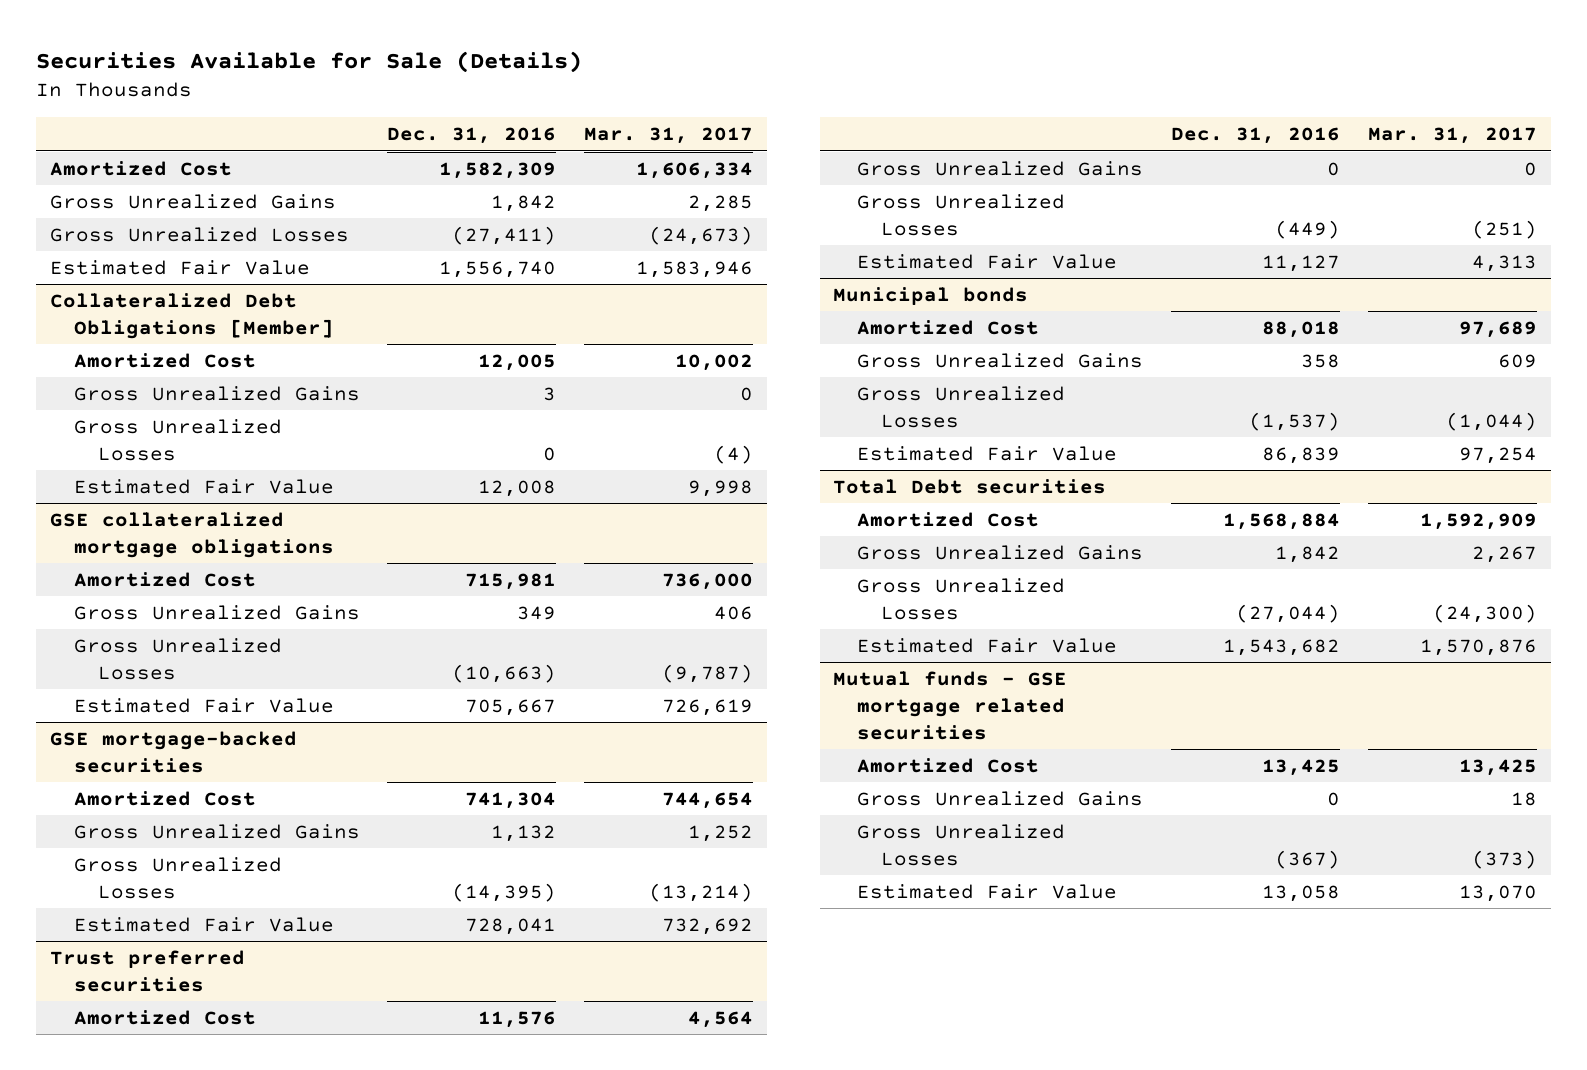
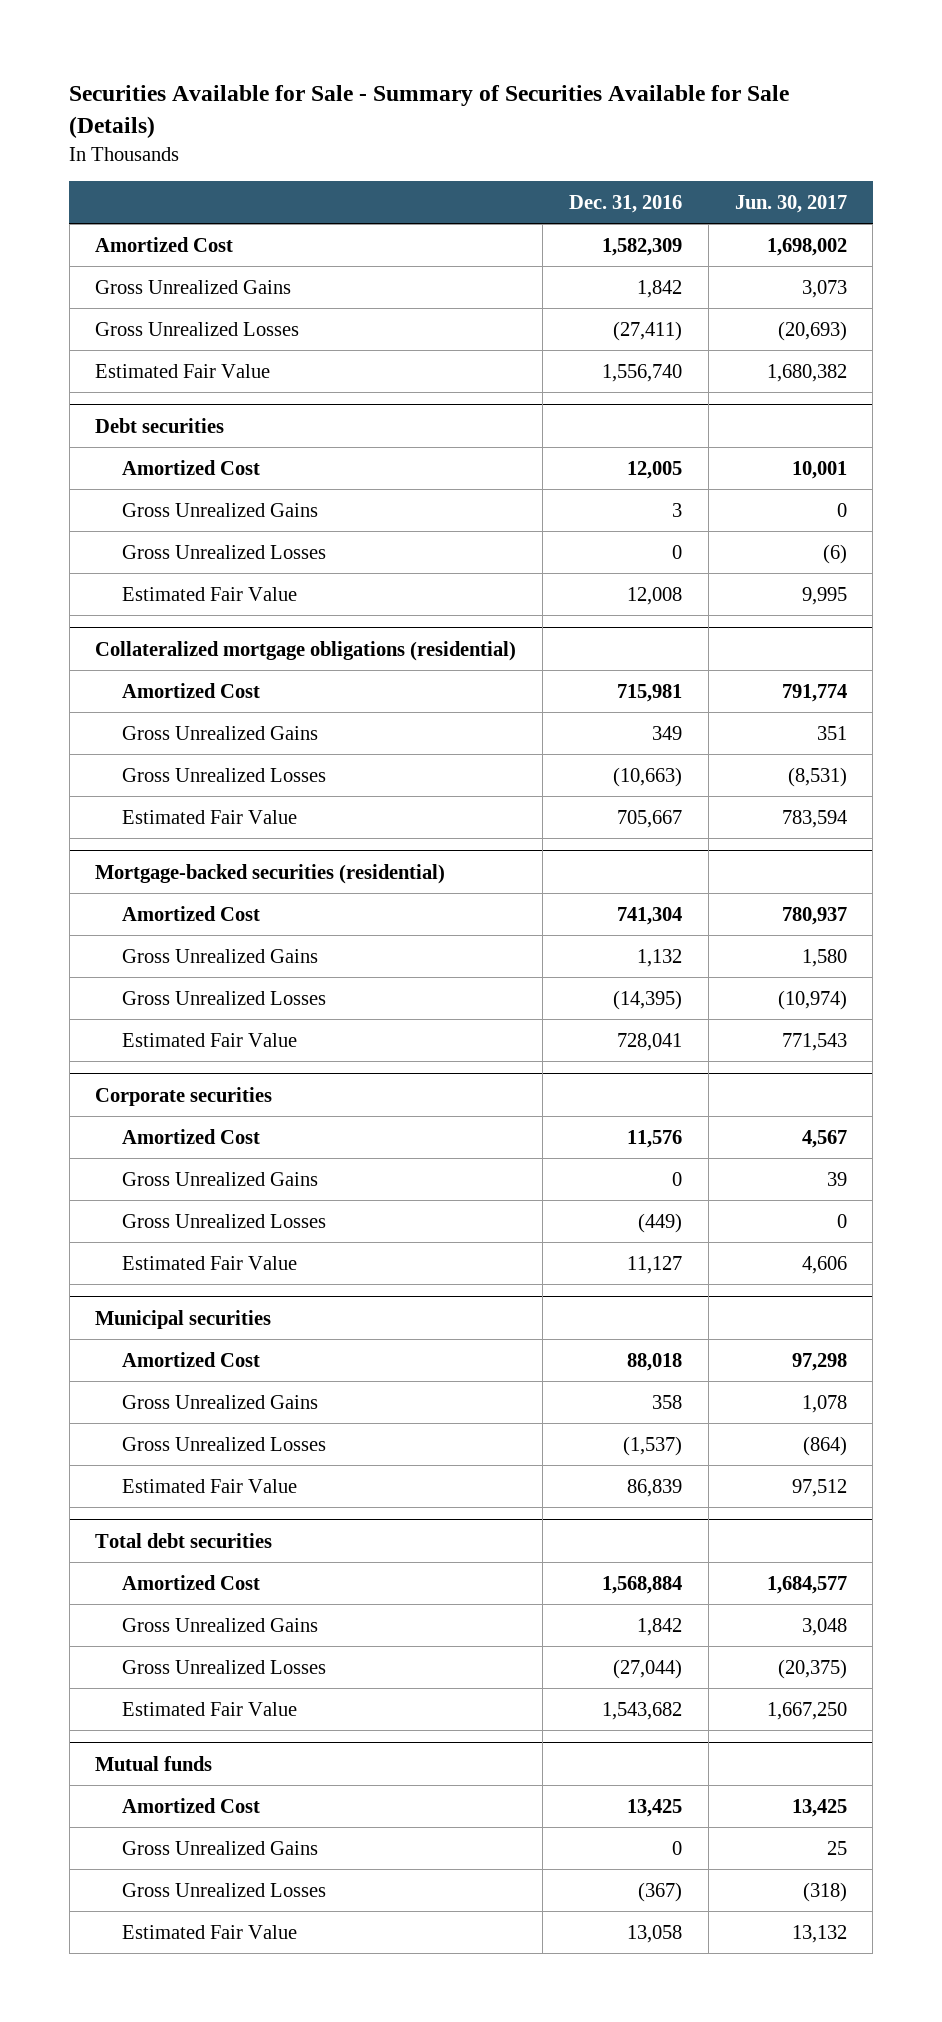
- Securities Available for Sale (Details)
+ Securities Available for Sale - Summary of Securities Available for Sale (Details)
- | Dec. 31, 2016 | Mar. 31, 2017
+ | Dec. 31, 2016 | Jun. 30, 2017
- Collateralized Debt Obligations [Member]
+ Debt securities
- GSE collateralized mortgage obligations
+ Collateralized mortgage obligations (residential)
- GSE mortgage-backed securities
+ Mortgage-backed securities (residential)
- Trust preferred securities
+ Corporate securities
- Municipal bonds
+ Municipal securities
- Total Debt securities
+ Total debt securities
- Mutual funds - GSE mortgage related securities
+ Mutual funds

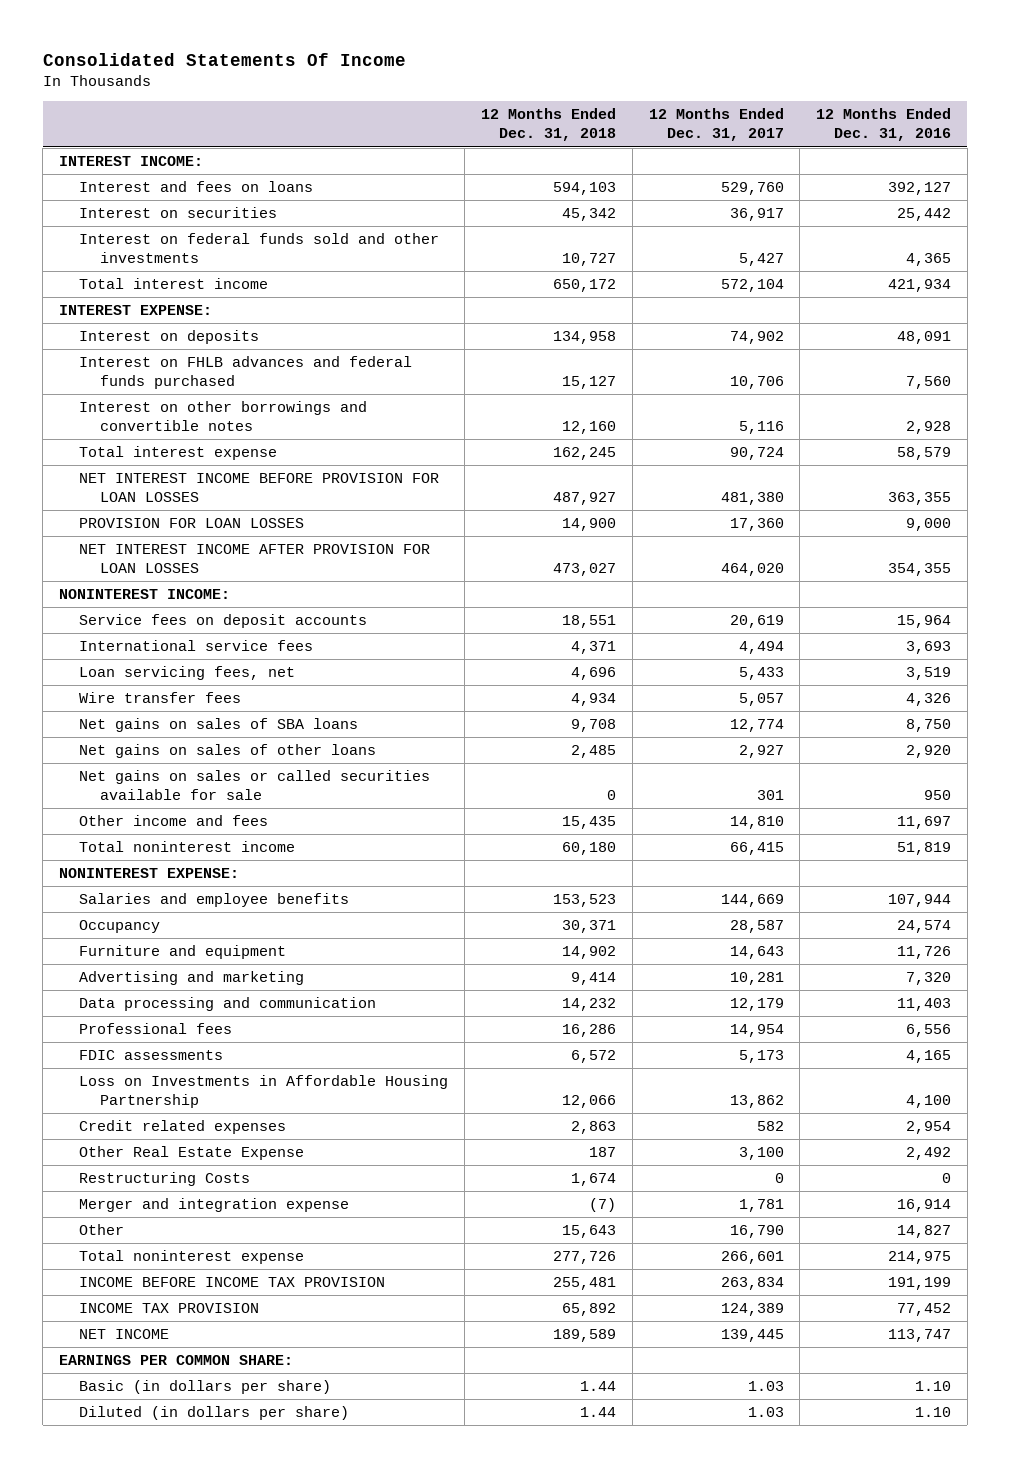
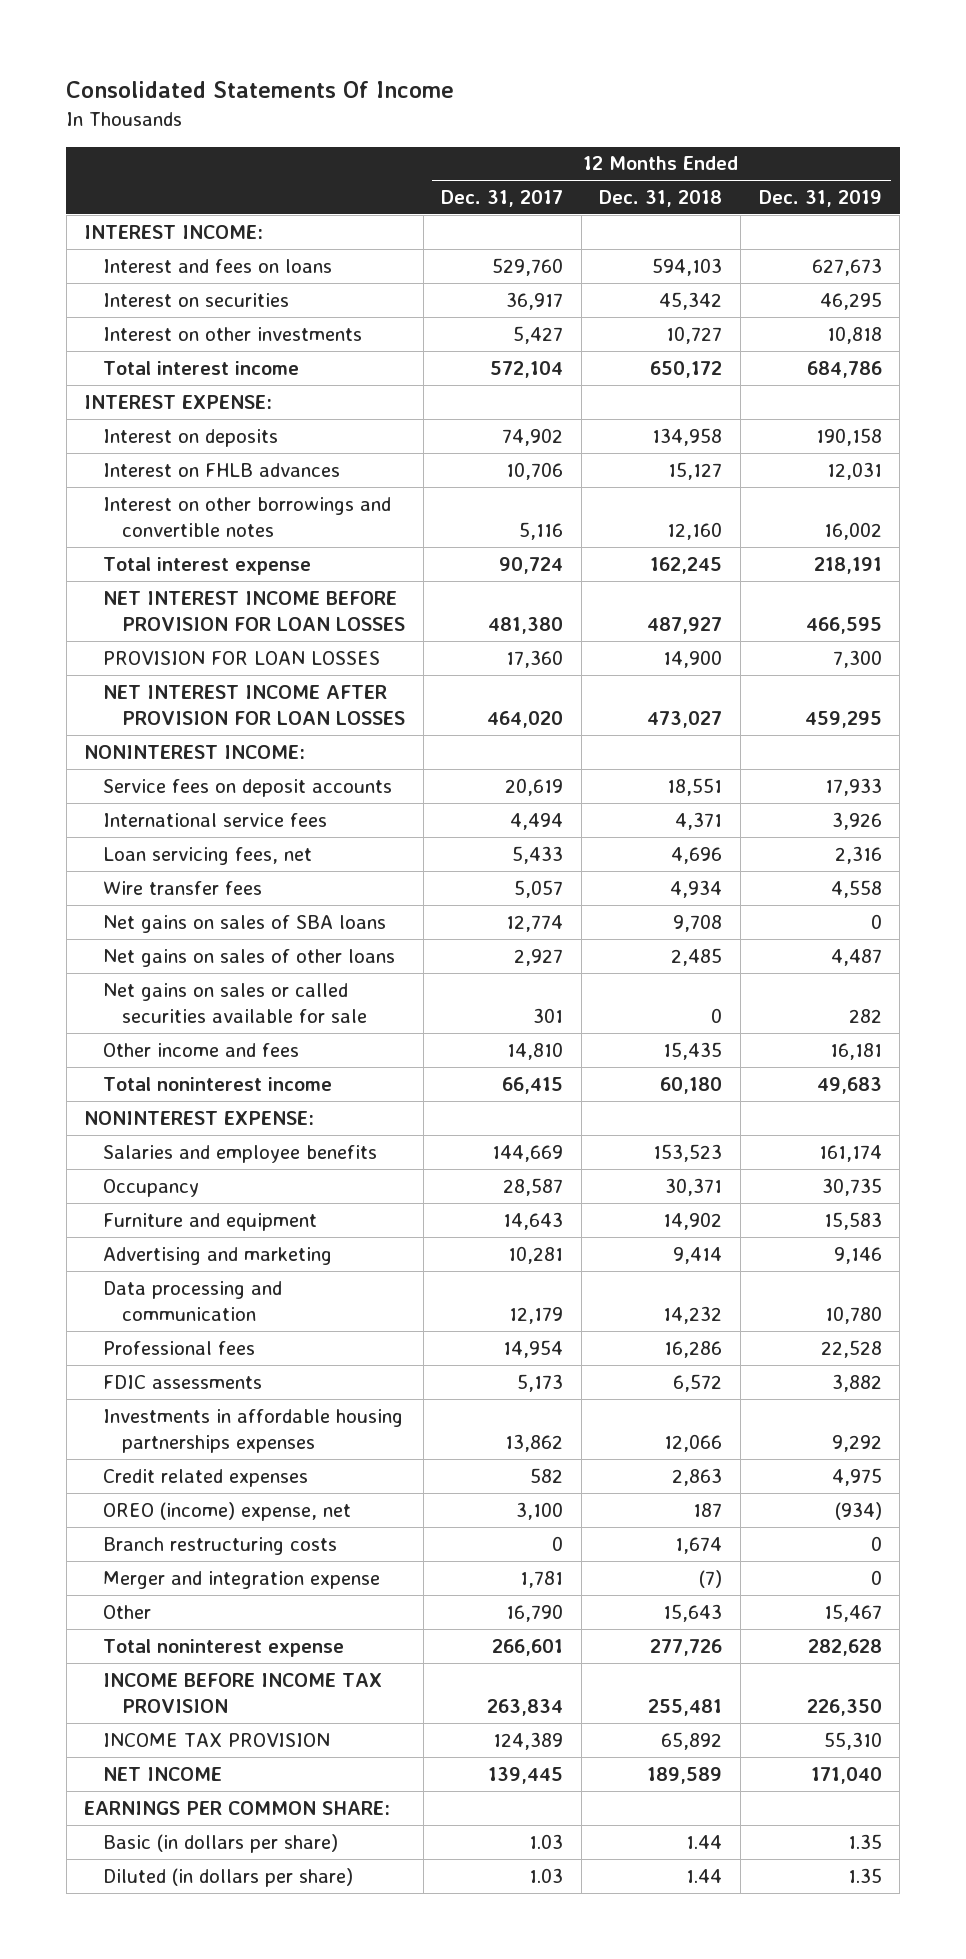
- | 12 Months Ended Dec. 31, 2018 | 12 Months Ended Dec. 31, 2017 | 12 Months Ended Dec. 31, 2016
+ | 12 Months Ended Dec. 31, 2017 | 12 Months Ended Dec. 31, 2018 | 12 Months Ended Dec. 31, 2019
- Interest on federal funds sold and other investments | 10,727 | 5,427 | 4,365
+ Interest on other investments | 5,427 | 10,727 | 10,818
- Interest on FHLB advances and federal funds purchased | 15,127 | 10,706 | 7,560
+ Interest on FHLB advances | 10,706 | 15,127 | 12,031
- Loss on Investments in Affordable Housing Partnership | 12,066 | 13,862 | 4,100
+ Investments in affordable housing partnerships expenses | 13,862 | 12,066 | 9,292
- Other Real Estate Expense | 187 | 3,100 | 2,492
- Restructuring Costs | 1,674 | 0 | 0
+ OREO (income) expense, net | 3,100 | 187 | (934)
+ Branch restructuring costs | 0 | 1,674 | 0

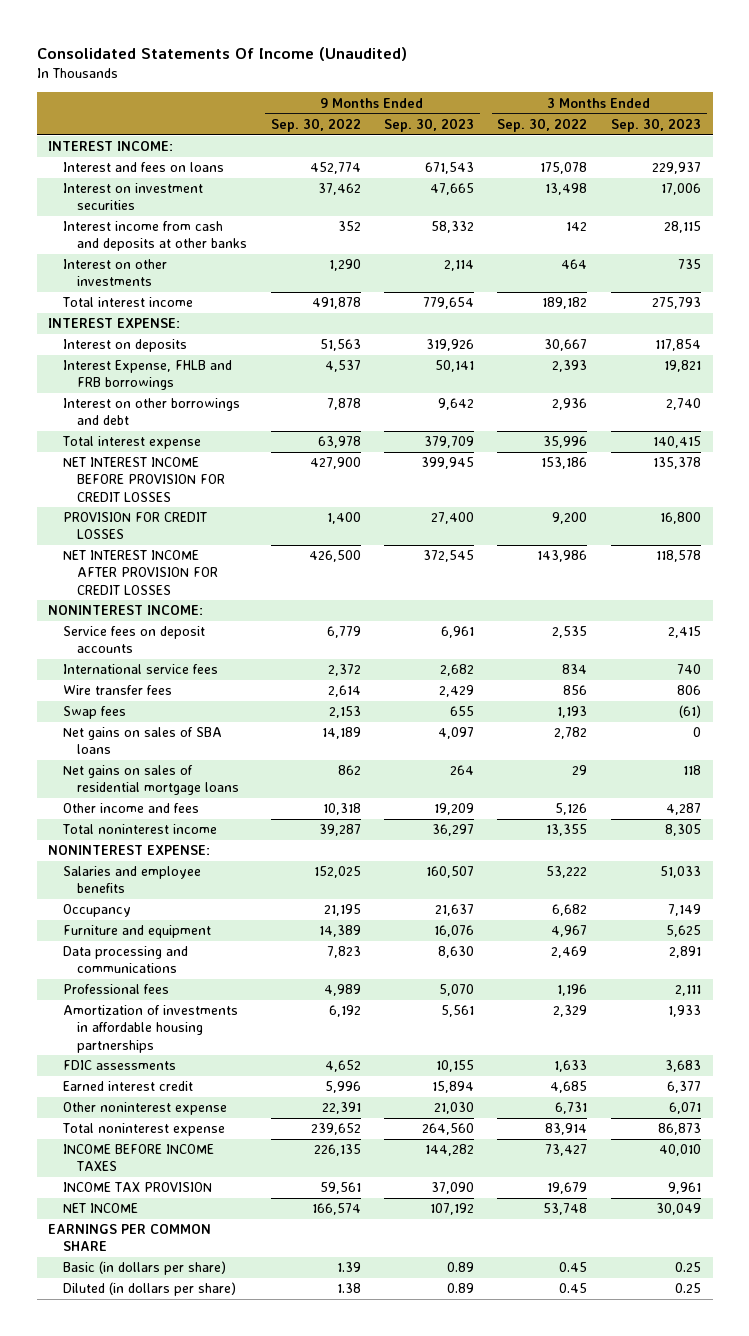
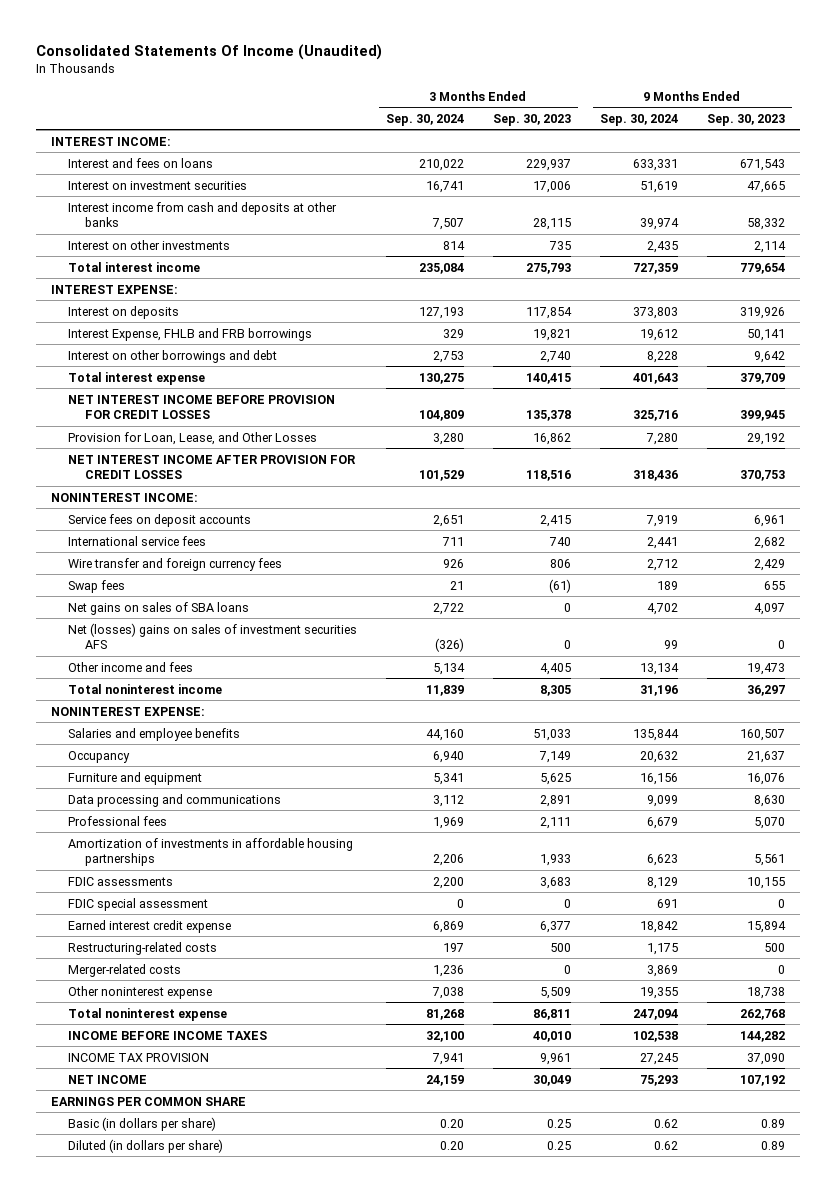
- | 9 Months Ended Sep. 30, 2022 | 9 Months Ended Sep. 30, 2023 | 3 Months Ended Sep. 30, 2022 | 3 Months Ended Sep. 30, 2023
+ | 3 Months Ended Sep. 30, 2024 | 3 Months Ended Sep. 30, 2023 | 9 Months Ended Sep. 30, 2024 | 9 Months Ended Sep. 30, 2023
- PROVISION FOR CREDIT LOSSES | 1,400 | 27,400 | 9,200 | 16,800
- NET INTEREST INCOME AFTER PROVISION FOR CREDIT LOSSES | 426,500 | 372,545 | 143,986 | 118,578
+ Provision for Loan, Lease, and Other Losses | 3,280 | 16,862 | 7,280 | 29,192
+ NET INTEREST INCOME AFTER PROVISION FOR CREDIT LOSSES | 101,529 | 118,516 | 318,436 | 370,753
- Wire transfer fees | 2,614 | 2,429 | 856 | 806
+ Wire transfer and foreign currency fees | 926 | 806 | 2,712 | 2,429
- Net gains on sales of residential mortgage loans | 862 | 264 | 29 | 118
- Other income and fees | 10,318 | 19,209 | 5,126 | 4,287
+ Net (losses) gains on sales of investment securities AFS | (326) | 0 | 99 | 0
+ Other income and fees | 5,134 | 4,405 | 13,134 | 19,473
- Earned interest credit | 5,996 | 15,894 | 4,685 | 6,377
- Other noninterest expense | 22,391 | 21,030 | 6,731 | 6,071
- Total noninterest expense | 239,652 | 264,560 | 83,914 | 86,873
+ FDIC special assessment | 0 | 0 | 691 | 0
+ Earned interest credit expense | 6,869 | 6,377 | 18,842 | 15,894
+ Restructuring-related costs | 197 | 500 | 1,175 | 500
+ Merger-related costs | 1,236 | 0 | 3,869 | 0
+ Other noninterest expense | 7,038 | 5,509 | 19,355 | 18,738
+ Total noninterest expense | 81,268 | 86,811 | 247,094 | 262,768

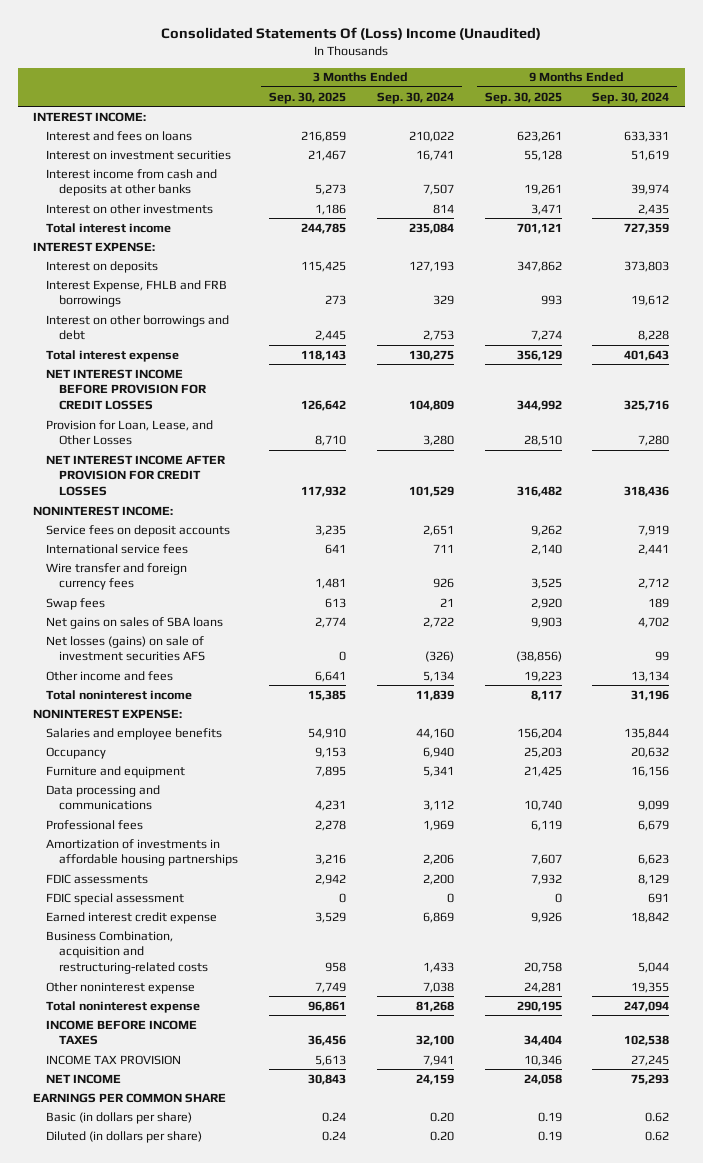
- Consolidated Statements Of Income (Unaudited)
+ Consolidated Statements Of (Loss) Income (Unaudited)
- | 3 Months Ended Sep. 30, 2024 | 3 Months Ended Sep. 30, 2023 | 9 Months Ended Sep. 30, 2024 | 9 Months Ended Sep. 30, 2023
+ | 3 Months Ended Sep. 30, 2025 | 3 Months Ended Sep. 30, 2024 | 9 Months Ended Sep. 30, 2025 | 9 Months Ended Sep. 30, 2024
- Net (losses) gains on sales of investment securities AFS | (326) | 0 | 99 | 0
+ Net losses (gains) on sale of investment securities AFS | 0 | (326) | (38,856) | 99
- Restructuring-related costs | 197 | 500 | 1,175 | 500
- Merger-related costs | 1,236 | 0 | 3,869 | 0
+ Business Combination, acquisition and restructuring-related costs | 958 | 1,433 | 20,758 | 5,044

